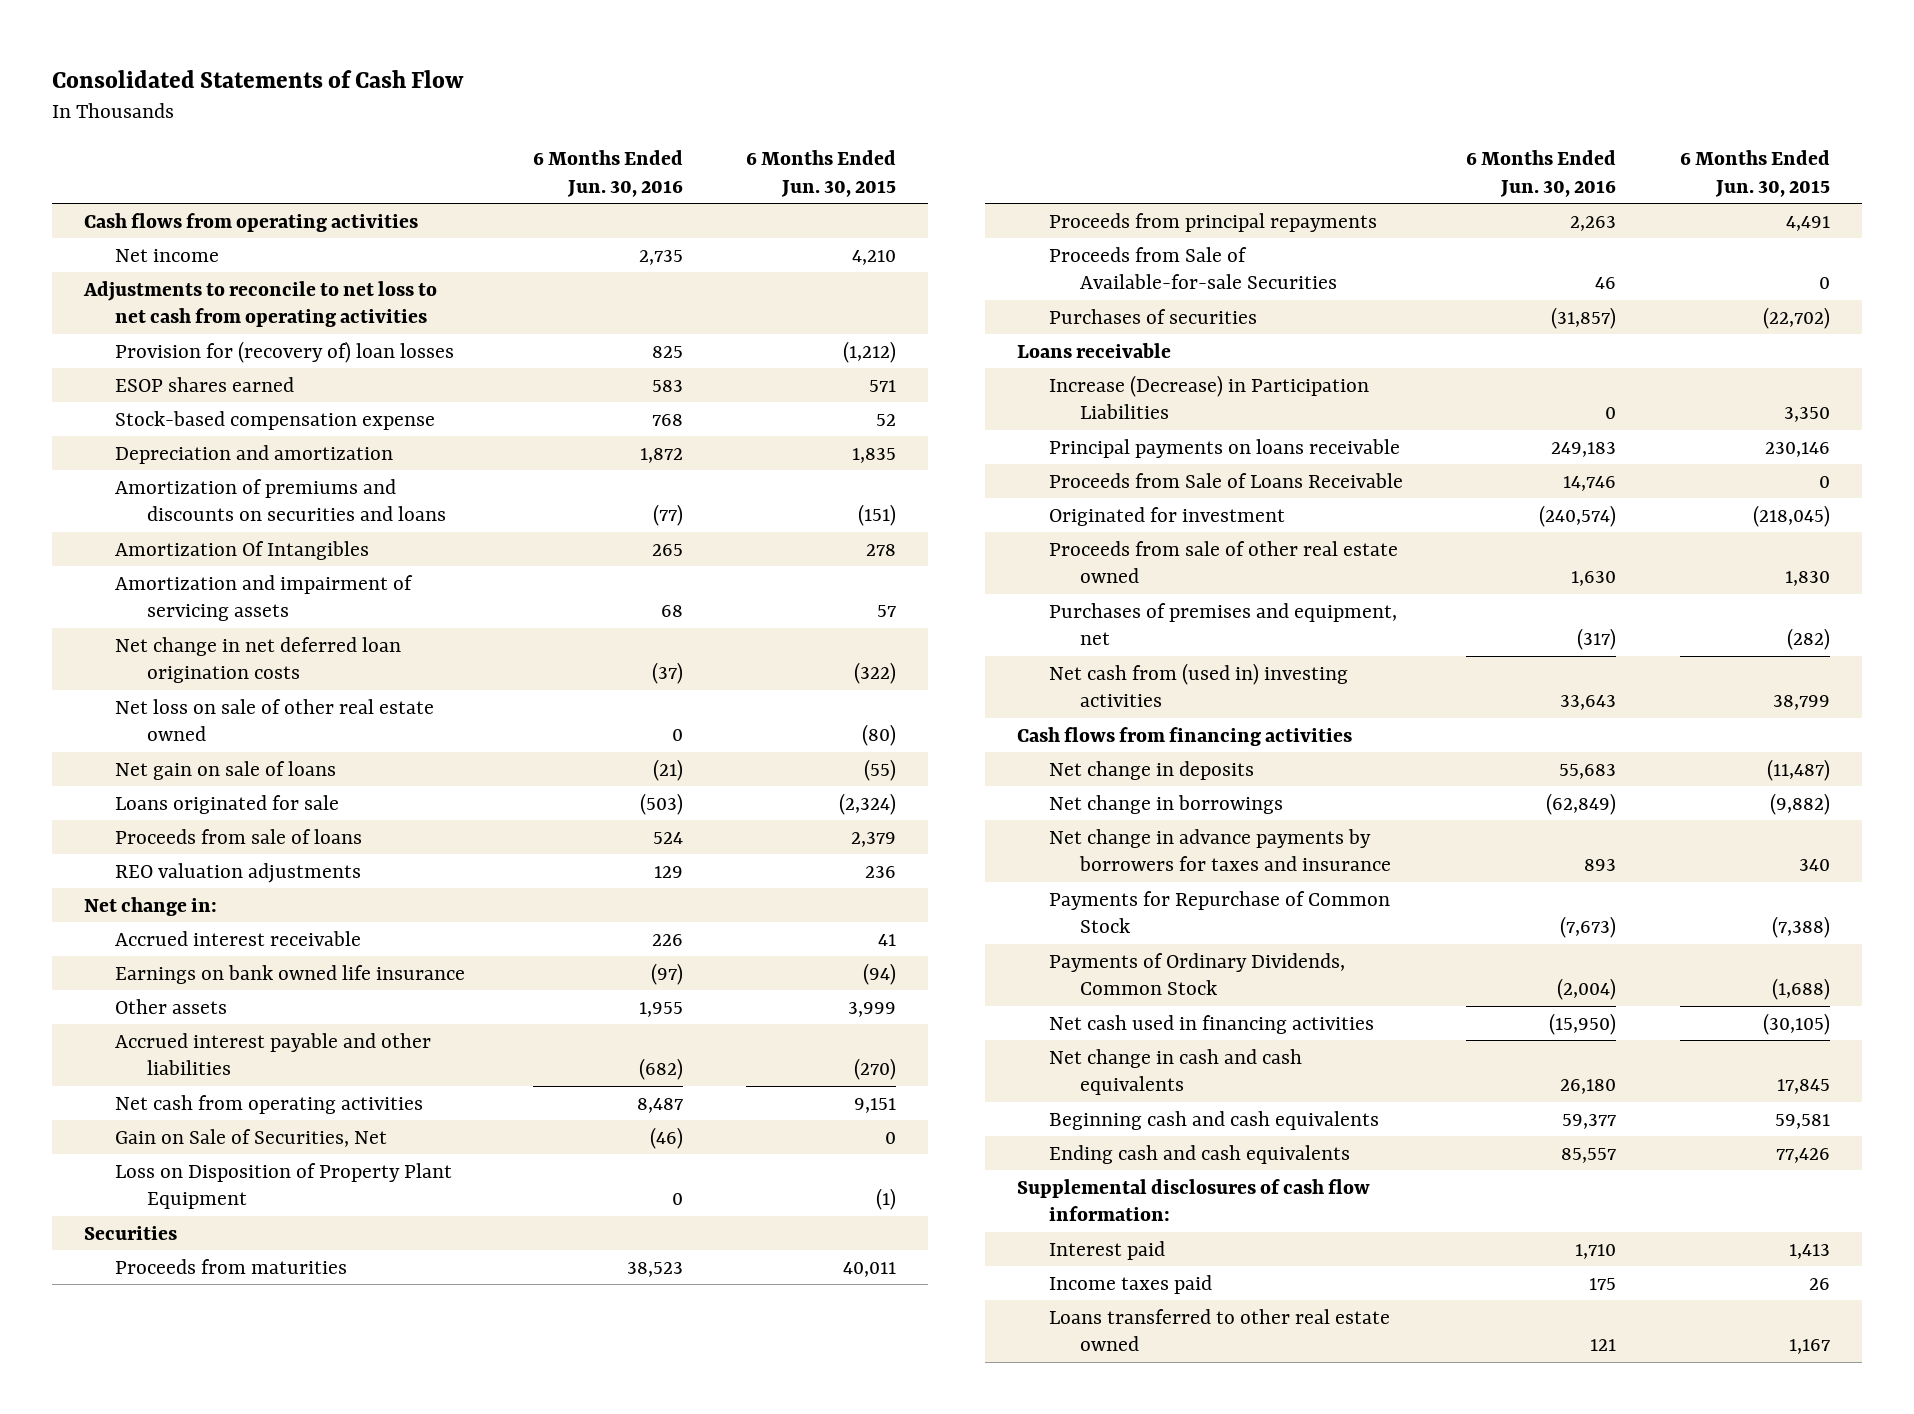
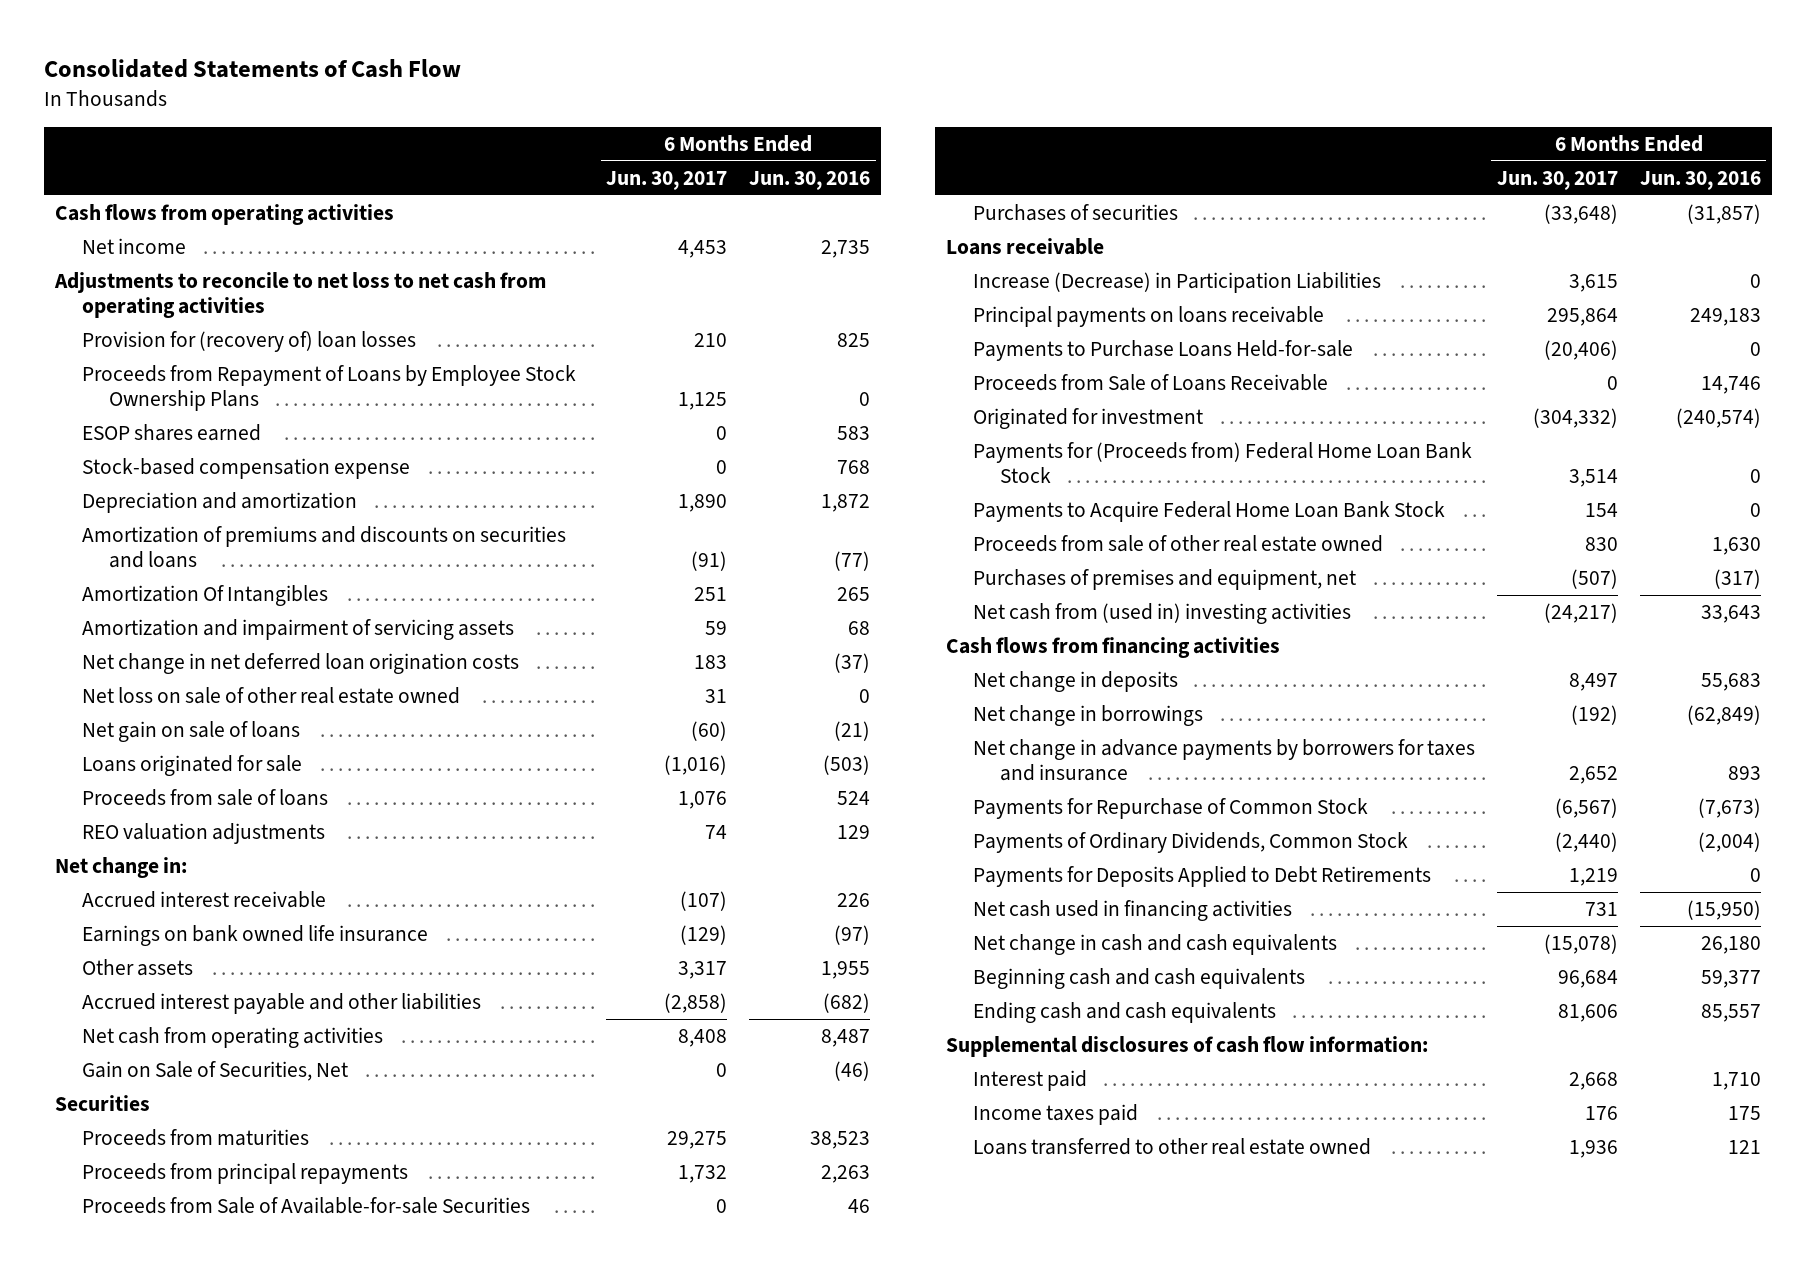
- | 6 Months Ended Jun. 30, 2016 | 6 Months Ended Jun. 30, 2015
+ | 6 Months Ended Jun. 30, 2017 | 6 Months Ended Jun. 30, 2016
+ Proceeds from Repayment of Loans by Employee Stock Ownership Plans | 1,125 | 0
- Loss on Disposition of Property Plant Equipment | 0 | (1)
+ Payments to Purchase Loans Held-for-sale | (20,406) | 0
+ Payments for (Proceeds from) Federal Home Loan Bank Stock | 3,514 | 0
+ Payments to Acquire Federal Home Loan Bank Stock | 154 | 0
+ Payments for Deposits Applied to Debt Retirements | 1,219 | 0

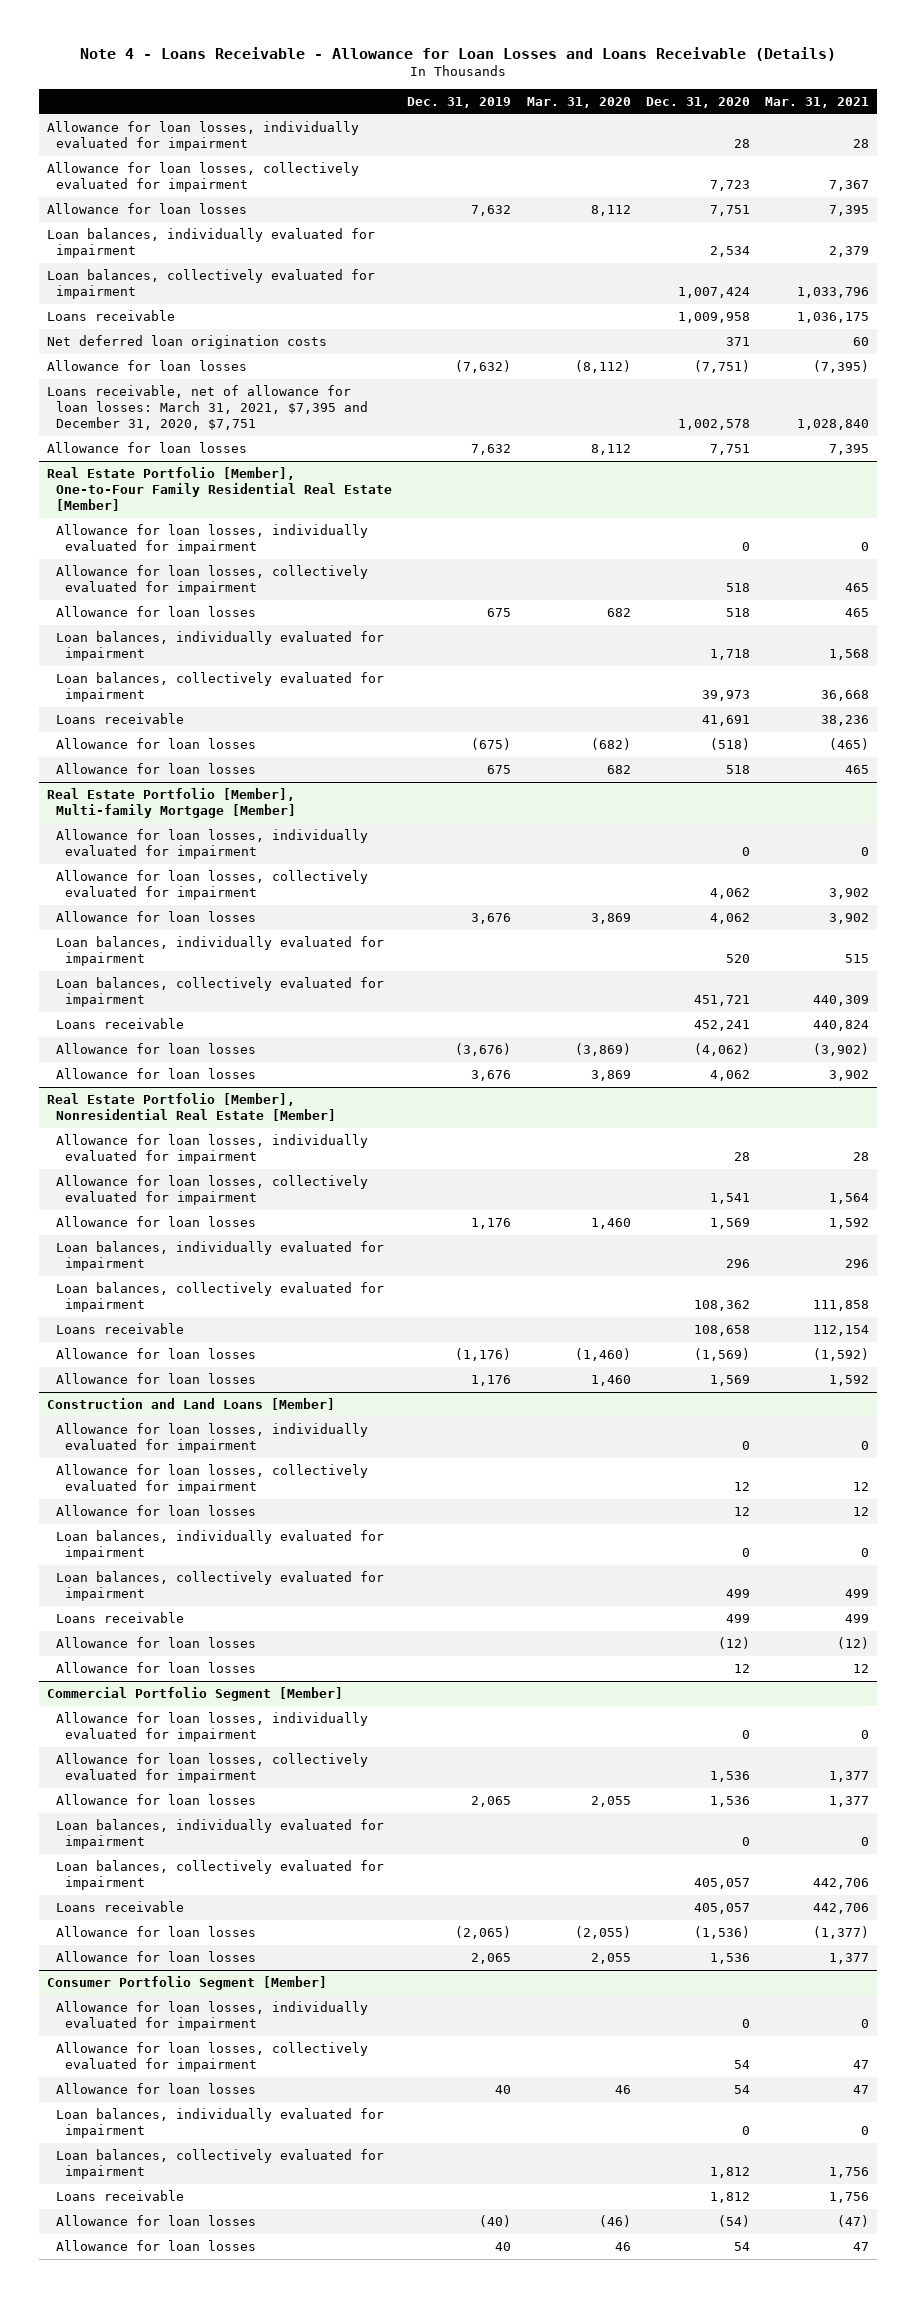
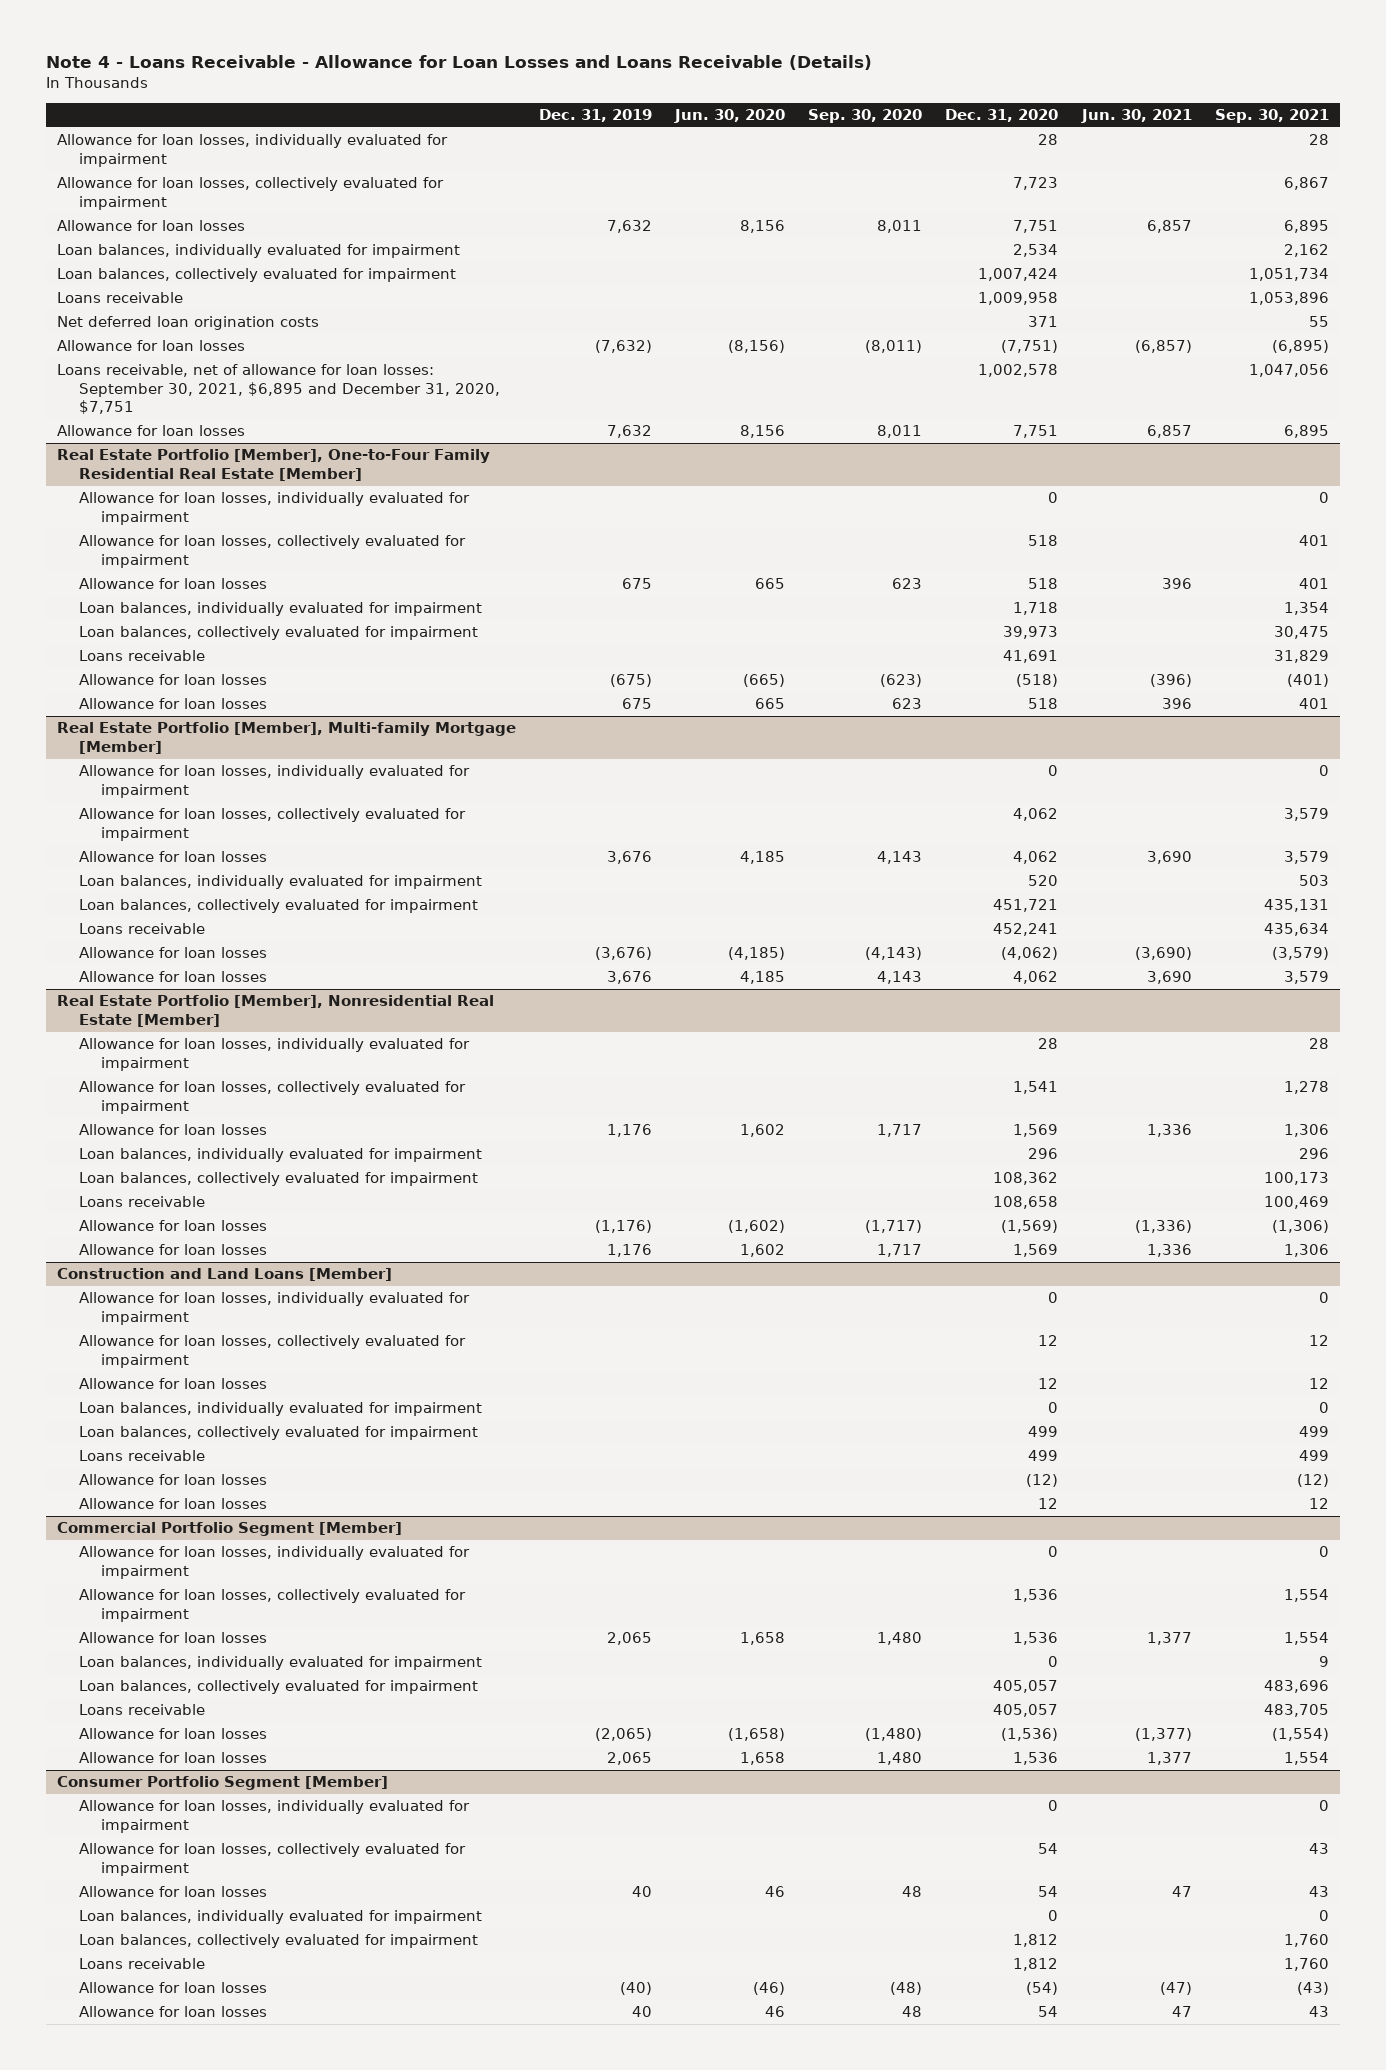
- | Dec. 31, 2019 | Mar. 31, 2020 | Dec. 31, 2020 | Mar. 31, 2021
+ | Dec. 31, 2019 | Jun. 30, 2020 | Sep. 30, 2020 | Dec. 31, 2020 | Jun. 30, 2021 | Sep. 30, 2021
- Loans receivable, net of allowance for loan losses: March 31, 2021, $7,395 and December 31, 2020, $7,751 | | | 1,002,578 | 1,028,840
+ Loans receivable, net of allowance for loan losses: September 30, 2021, $6,895 and December 31, 2020, $7,751 | | | | 1,002,578 | | 1,047,056

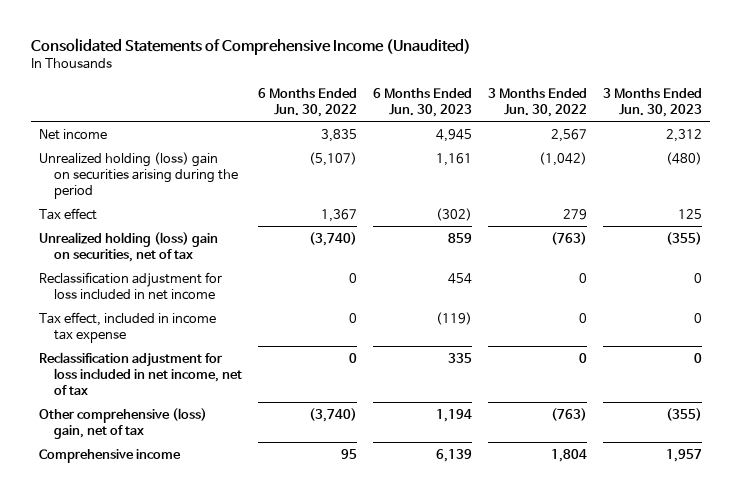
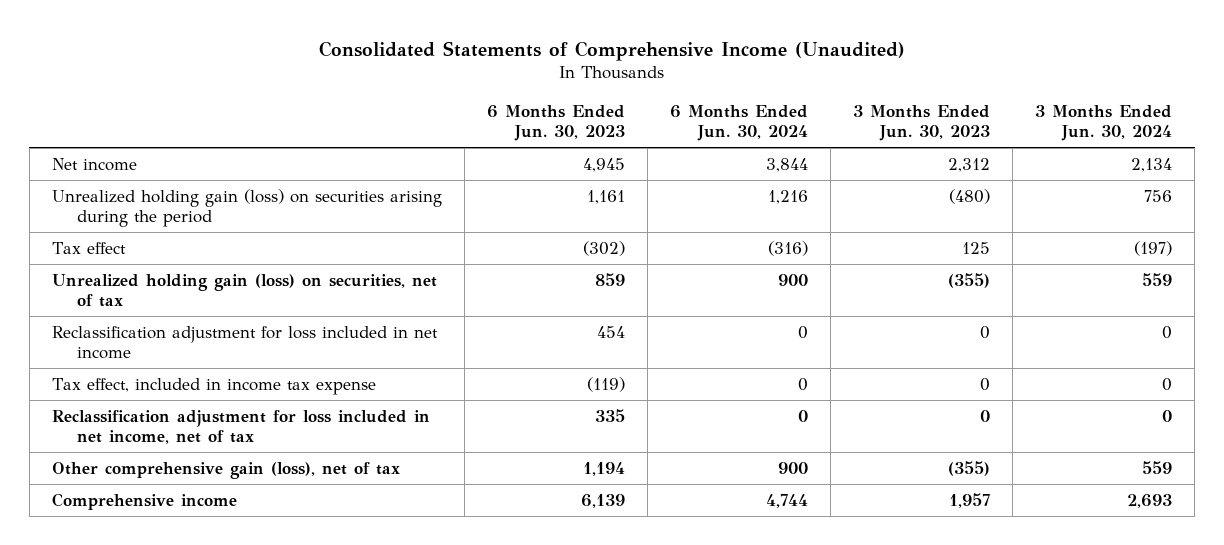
- | 6 Months Ended Jun. 30, 2022 | 6 Months Ended Jun. 30, 2023 | 3 Months Ended Jun. 30, 2022 | 3 Months Ended Jun. 30, 2023
+ | 6 Months Ended Jun. 30, 2023 | 6 Months Ended Jun. 30, 2024 | 3 Months Ended Jun. 30, 2023 | 3 Months Ended Jun. 30, 2024
- Unrealized holding (loss) gain on securities arising during the period | (5,107) | 1,161 | (1,042) | (480)
+ Unrealized holding gain (loss) on securities arising during the period | 1,161 | 1,216 | (480) | 756
- Unrealized holding (loss) gain on securities, net of tax | (3,740) | 859 | (763) | (355)
+ Unrealized holding gain (loss) on securities, net of tax | 859 | 900 | (355) | 559
- Other comprehensive (loss) gain, net of tax | (3,740) | 1,194 | (763) | (355)
+ Other comprehensive gain (loss), net of tax | 1,194 | 900 | (355) | 559

